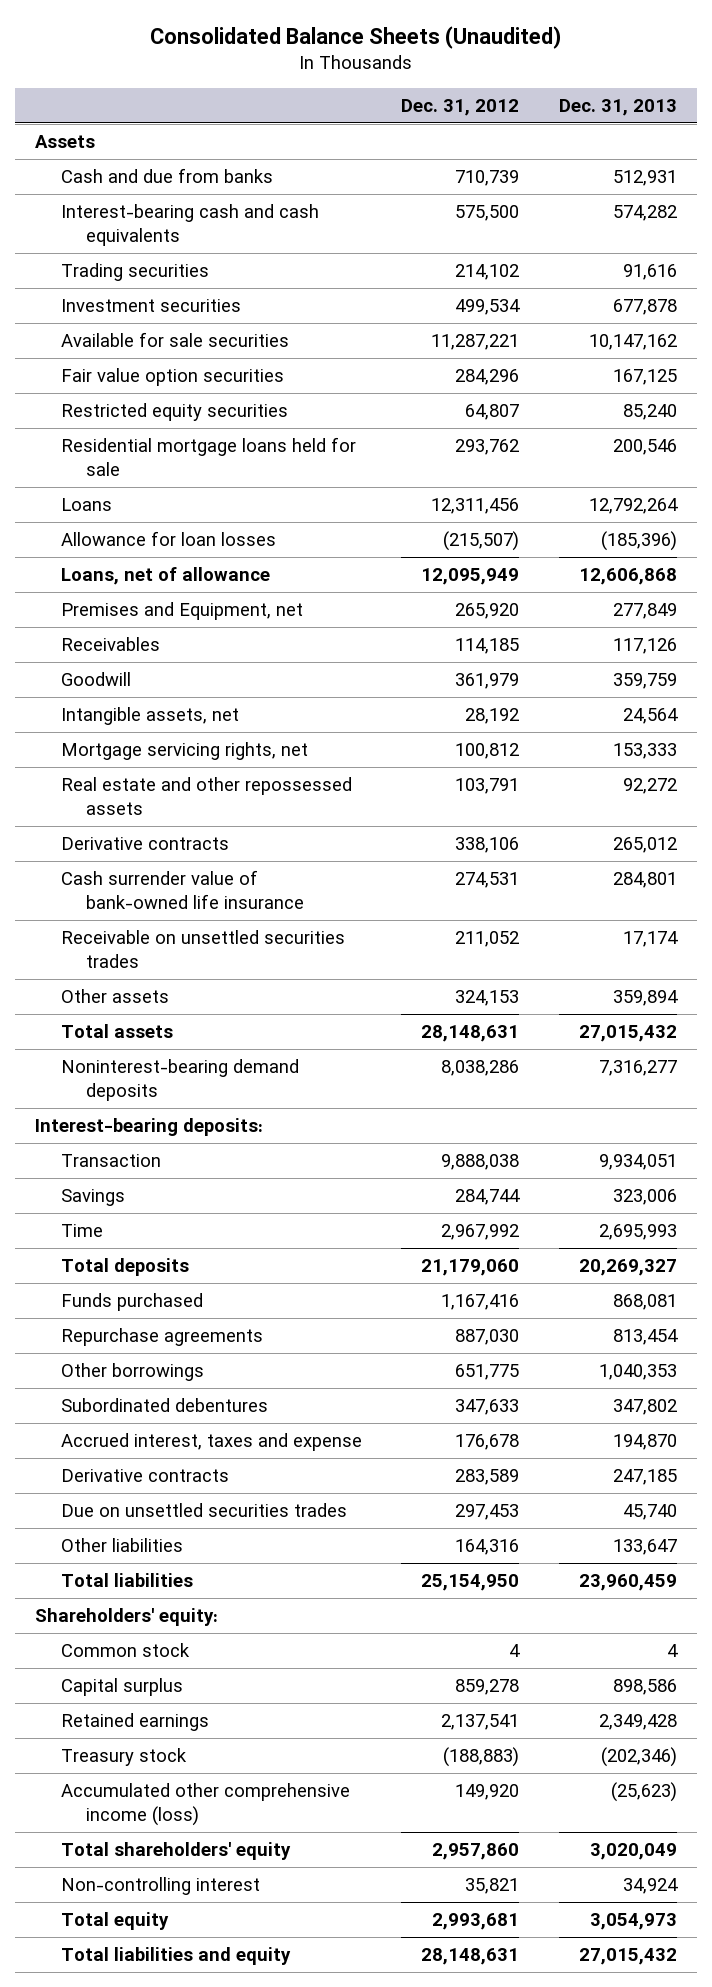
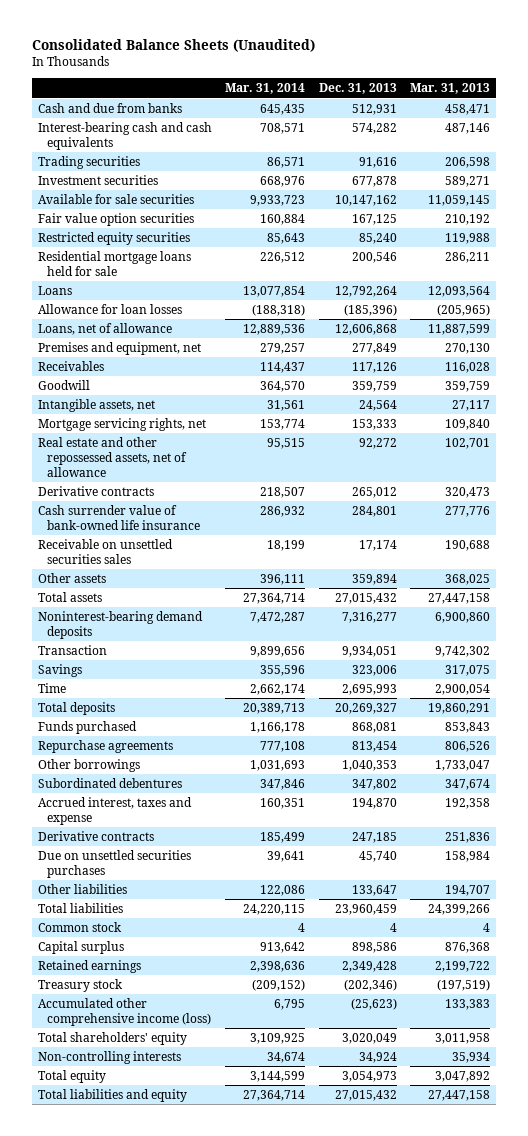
- | Dec. 31, 2012 | Dec. 31, 2013
+ | Mar. 31, 2014 | Dec. 31, 2013 | Mar. 31, 2013
- Assets
- Premises and Equipment, net | 265,920 | 277,849
+ Premises and equipment, net | 279,257 | 277,849 | 270,130
- Real estate and other repossessed assets | 103,791 | 92,272
+ Real estate and other repossessed assets, net of allowance | 95,515 | 92,272 | 102,701
- Receivable on unsettled securities trades | 211,052 | 17,174
+ Receivable on unsettled securities sales | 18,199 | 17,174 | 190,688
- Interest-bearing deposits:
- Due on unsettled securities trades | 297,453 | 45,740
+ Due on unsettled securities purchases | 39,641 | 45,740 | 158,984
- Shareholders' equity:
- Non-controlling interest | 35,821 | 34,924
+ Non-controlling interests | 34,674 | 34,924 | 35,934

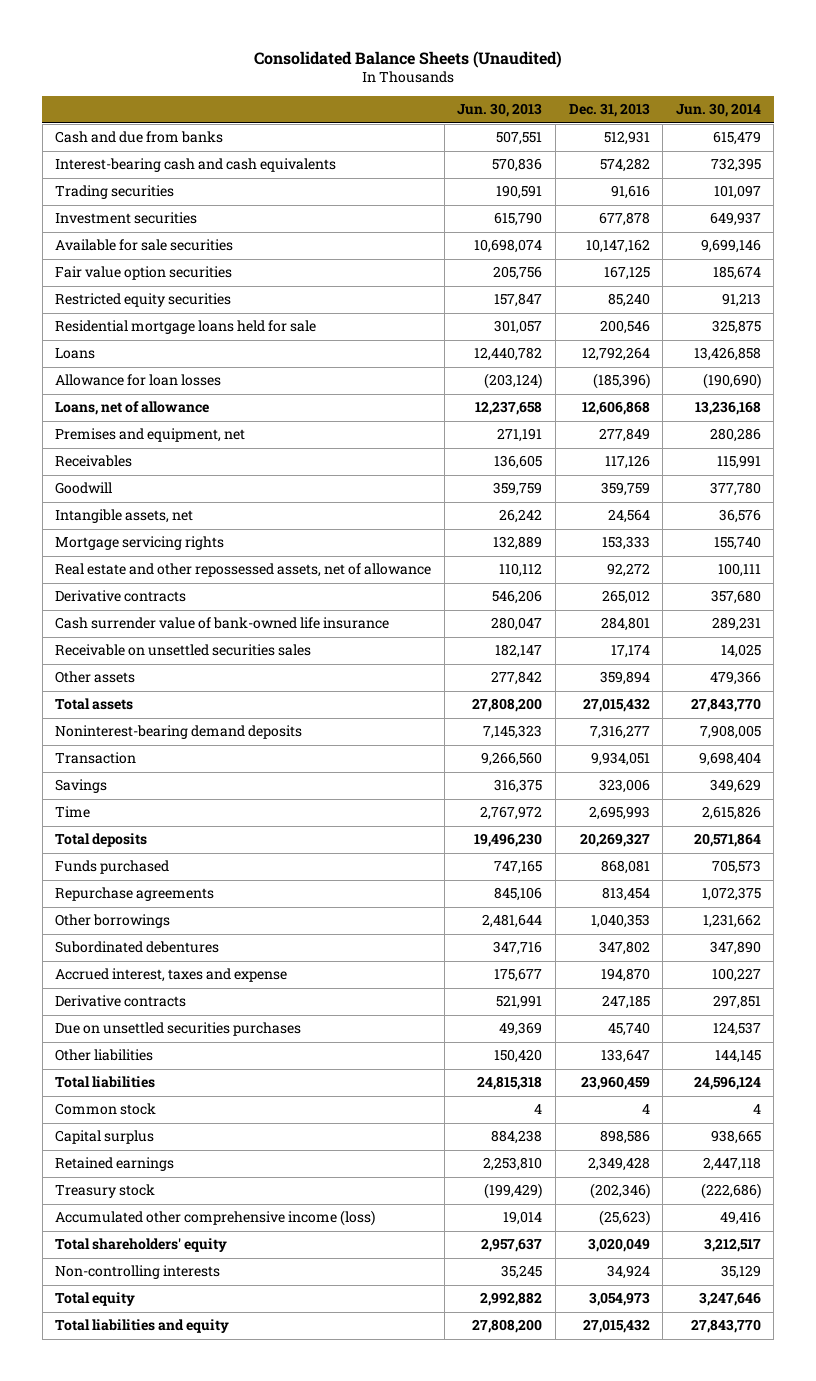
- | Mar. 31, 2014 | Dec. 31, 2013 | Mar. 31, 2013
+ | Jun. 30, 2013 | Dec. 31, 2013 | Jun. 30, 2014
- Mortgage servicing rights, net | 153,774 | 153,333 | 109,840
+ Mortgage servicing rights | 132,889 | 153,333 | 155,740

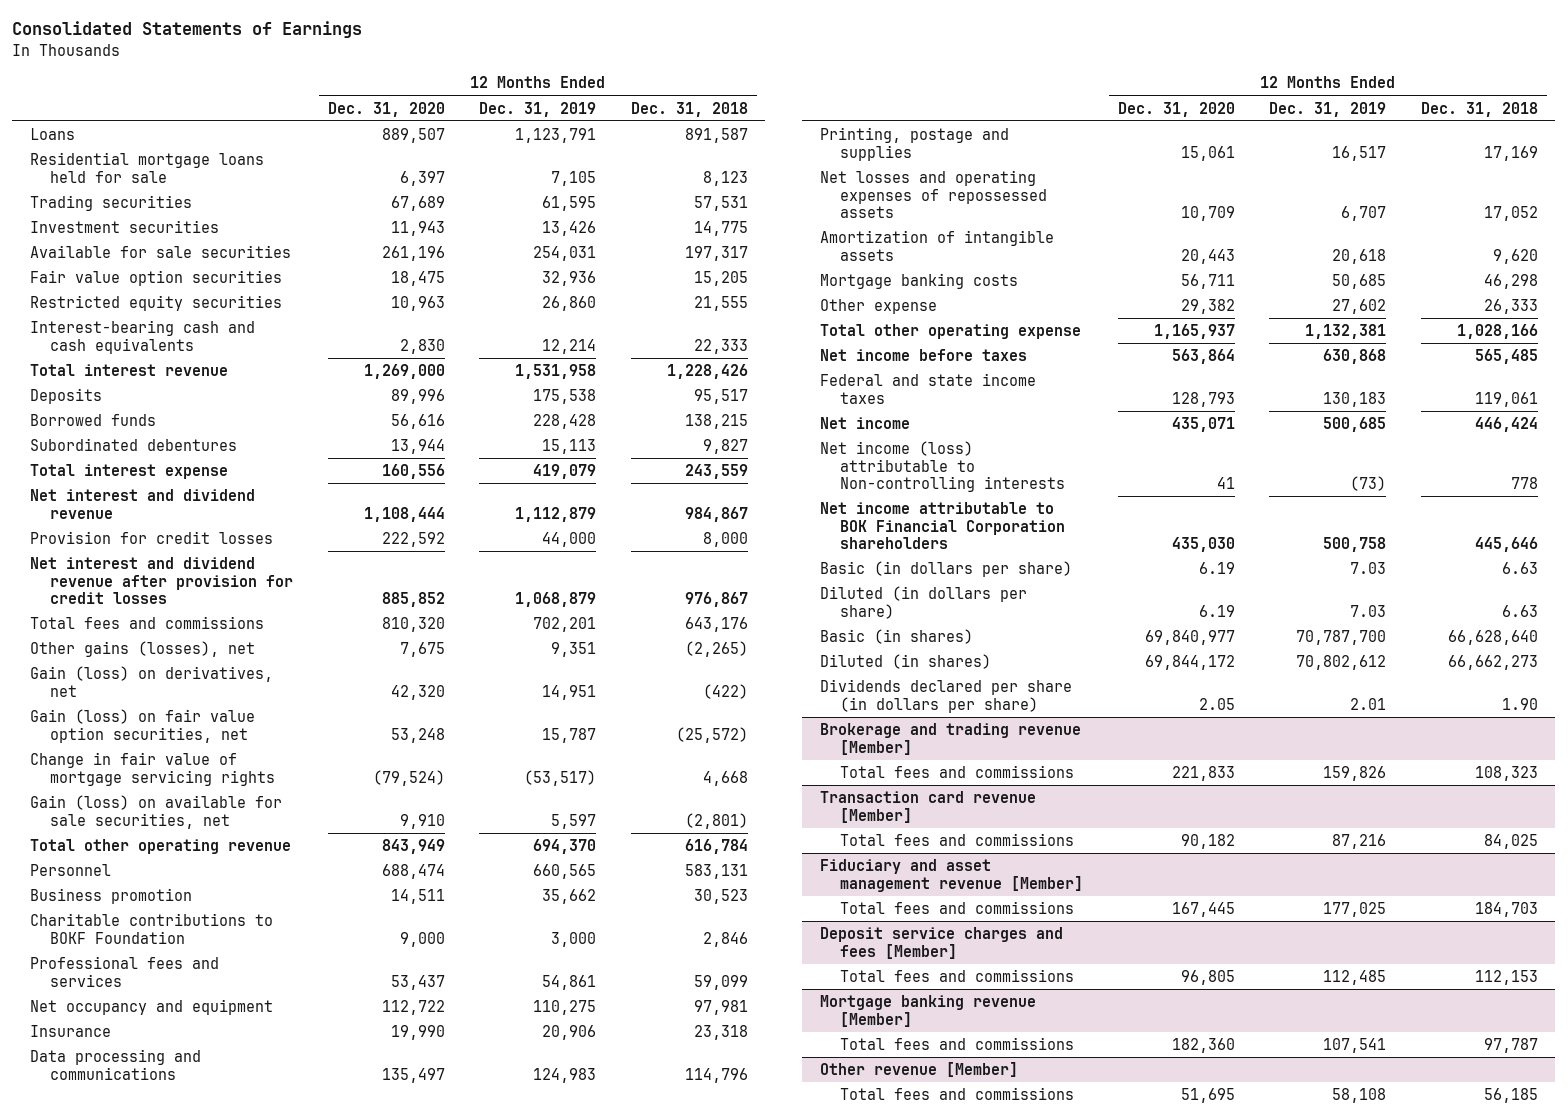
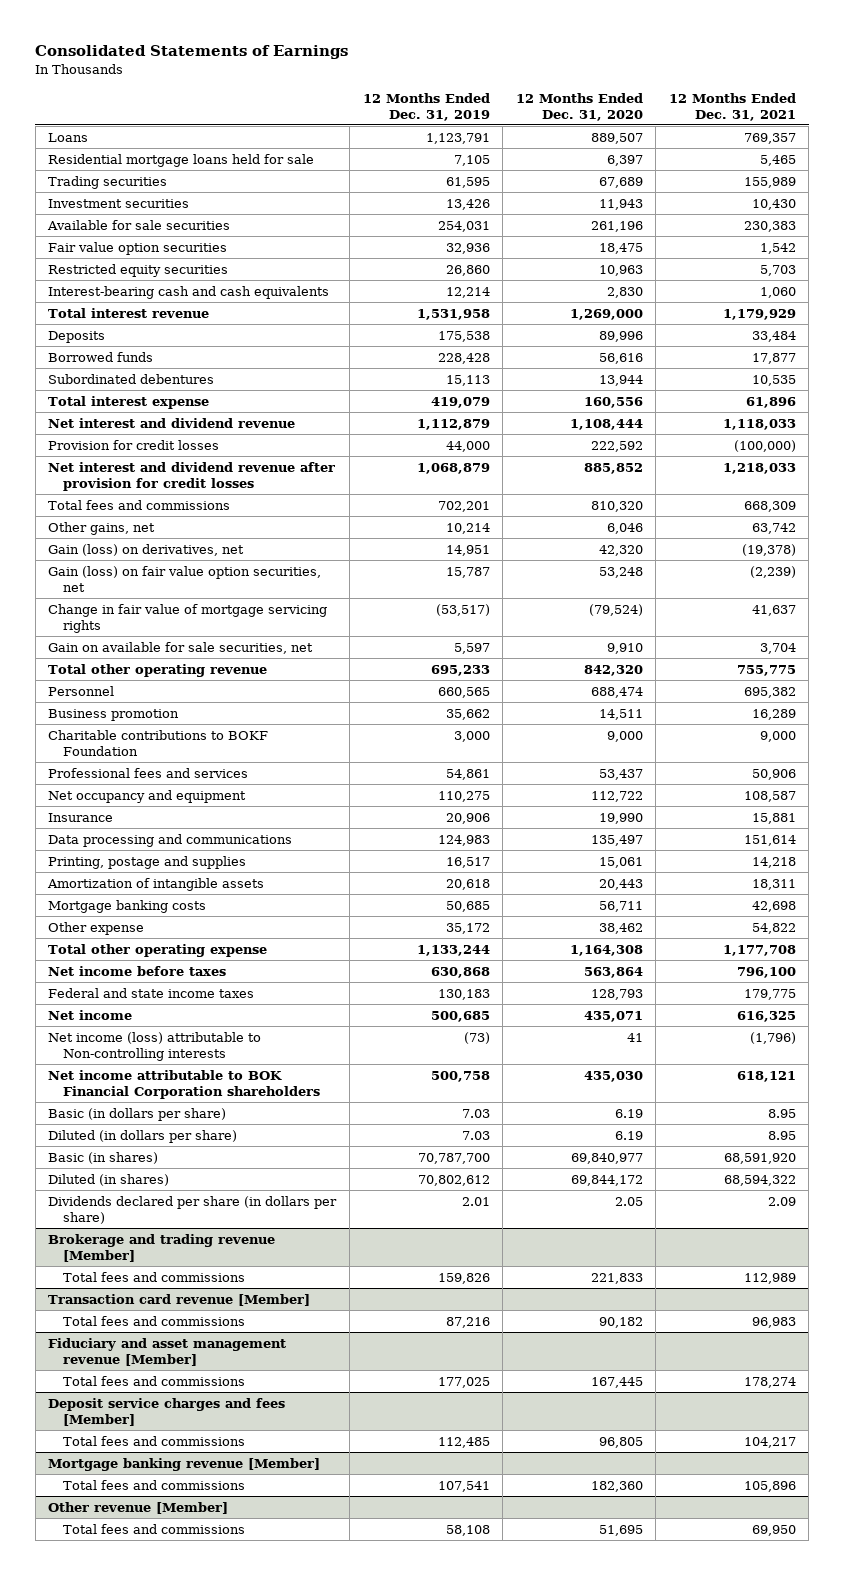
- | 12 Months Ended Dec. 31, 2020 | 12 Months Ended Dec. 31, 2019 | 12 Months Ended Dec. 31, 2018
+ | 12 Months Ended Dec. 31, 2019 | 12 Months Ended Dec. 31, 2020 | 12 Months Ended Dec. 31, 2021
- Other gains (losses), net | 7,675 | 9,351 | (2,265)
+ Other gains, net | 10,214 | 6,046 | 63,742
- Gain (loss) on available for sale securities, net | 9,910 | 5,597 | (2,801)
- Total other operating revenue | 843,949 | 694,370 | 616,784
+ Gain on available for sale securities, net | 5,597 | 9,910 | 3,704
+ Total other operating revenue | 695,233 | 842,320 | 755,775
- Net losses and operating expenses of repossessed assets | 10,709 | 6,707 | 17,052
- Other expense | 29,382 | 27,602 | 26,333
- Total other operating expense | 1,165,937 | 1,132,381 | 1,028,166
+ Other expense | 35,172 | 38,462 | 54,822
+ Total other operating expense | 1,133,244 | 1,164,308 | 1,177,708

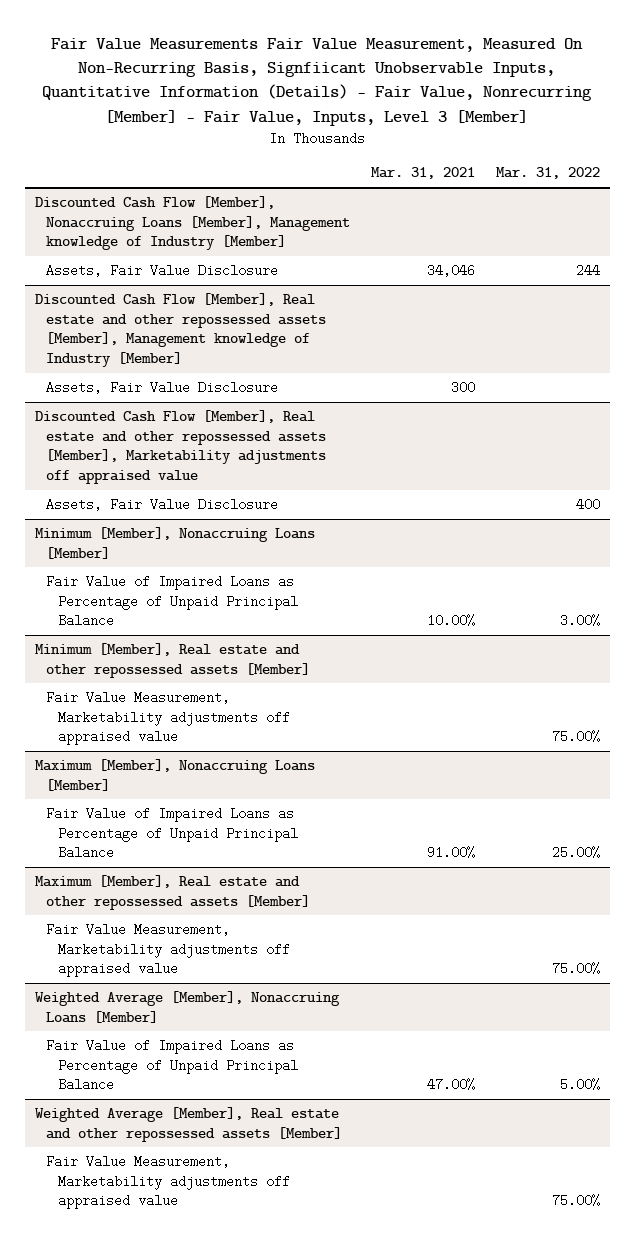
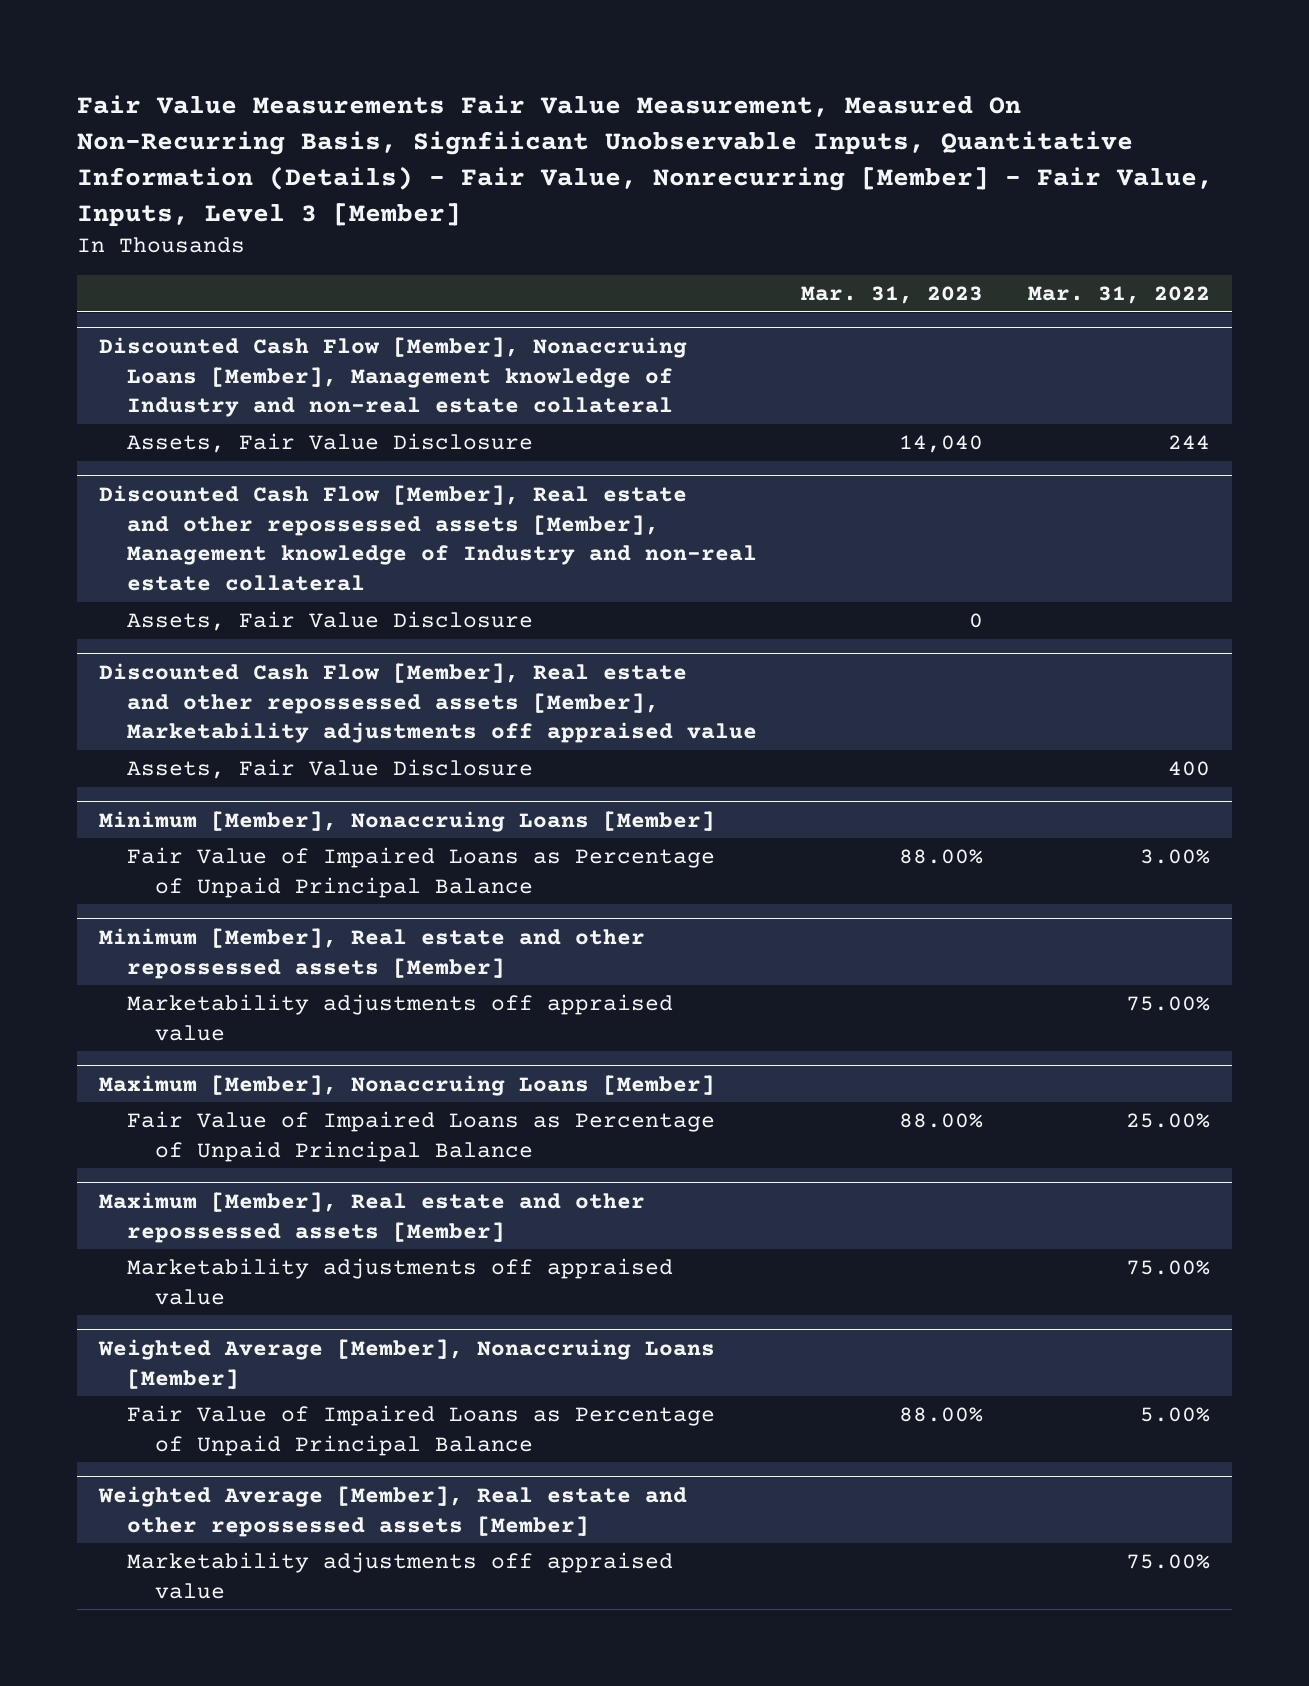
- | Mar. 31, 2021 | Mar. 31, 2022
+ | Mar. 31, 2023 | Mar. 31, 2022
- Discounted Cash Flow [Member], Nonaccruing Loans [Member], Management knowledge of Industry [Member]
+ Discounted Cash Flow [Member], Nonaccruing Loans [Member], Management knowledge of Industry and non-real estate collateral
- Discounted Cash Flow [Member], Real estate and other repossessed assets [Member], Management knowledge of Industry [Member]
+ Discounted Cash Flow [Member], Real estate and other repossessed assets [Member], Management knowledge of Industry and non-real estate collateral
@ Minimum [Member], Real estate and other repossessed assets [Member]
- Fair Value Measurement, Marketability adjustments off appraised value | | 75.00%
+ Marketability adjustments off appraised value | | 75.00%
@ Maximum [Member], Real estate and other repossessed assets [Member]
- Fair Value Measurement, Marketability adjustments off appraised value | | 75.00%
+ Marketability adjustments off appraised value | | 75.00%
@ Weighted Average [Member], Real estate and other repossessed assets [Member]
- Fair Value Measurement, Marketability adjustments off appraised value | | 75.00%
+ Marketability adjustments off appraised value | | 75.00%

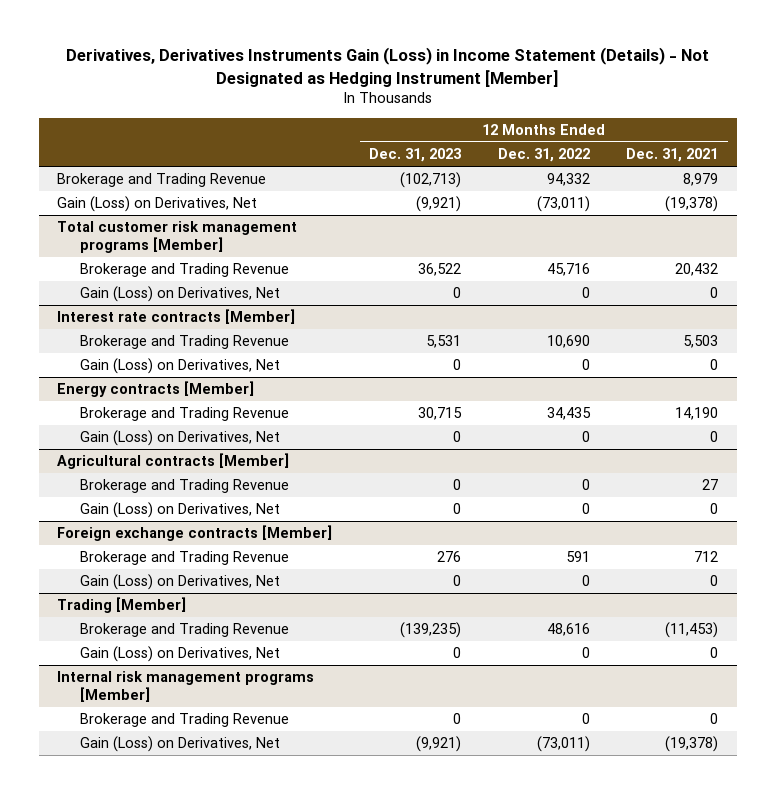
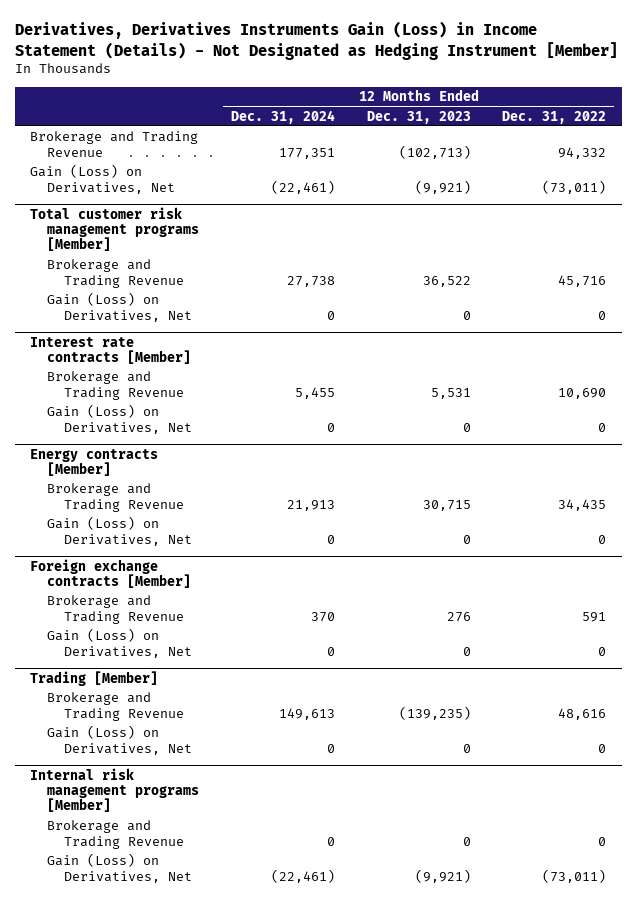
- | 12 Months Ended Dec. 31, 2023 | 12 Months Ended Dec. 31, 2022 | 12 Months Ended Dec. 31, 2021
+ | 12 Months Ended Dec. 31, 2024 | 12 Months Ended Dec. 31, 2023 | 12 Months Ended Dec. 31, 2022
- Agricultural contracts [Member]
- Brokerage and Trading Revenue | 0 | 0 | 27
- Gain (Loss) on Derivatives, Net | 0 | 0 | 0

